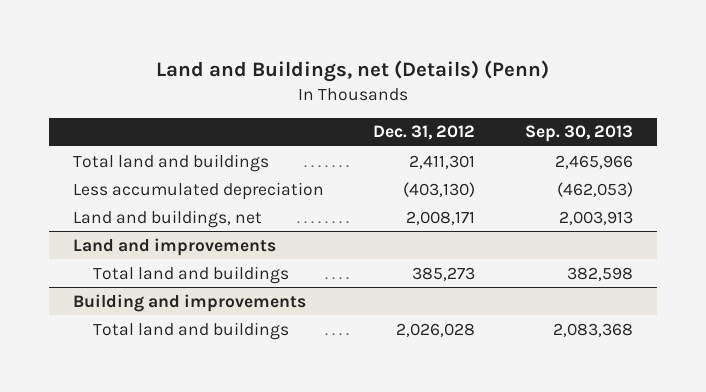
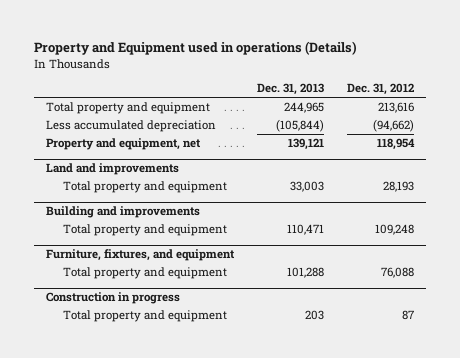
- Land and Buildings, net (Details) (Penn)
+ Property and Equipment used in operations (Details)
- | Dec. 31, 2012 | Sep. 30, 2013
+ | Dec. 31, 2013 | Dec. 31, 2012
- Total land and buildings | 2,411,301 | 2,465,966
- Less accumulated depreciation | (403,130) | (462,053)
- Land and buildings, net | 2,008,171 | 2,003,913
+ Total property and equipment | 244,965 | 213,616
+ Less accumulated depreciation | (105,844) | (94,662)
+ Property and equipment, net | 139,121 | 118,954
@ Land and improvements
- Total land and buildings | 385,273 | 382,598
+ Total property and equipment | 33,003 | 28,193
@ Building and improvements
- Total land and buildings | 2,026,028 | 2,083,368
+ Total property and equipment | 110,471 | 109,248
+ Furniture, fixtures, and equipment
+ Total property and equipment | 101,288 | 76,088
+ Construction in progress
+ Total property and equipment | 203 | 87

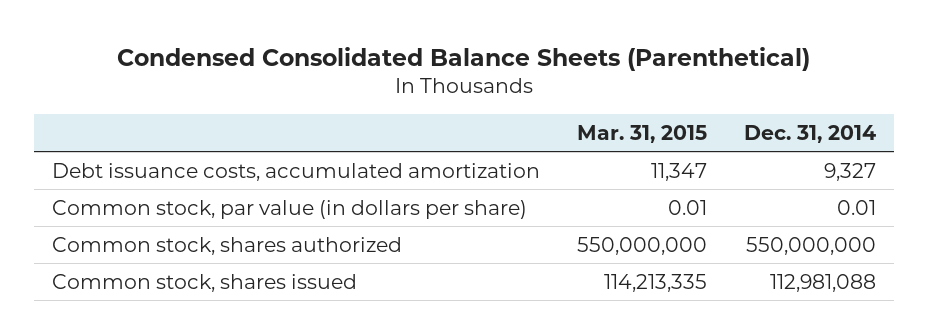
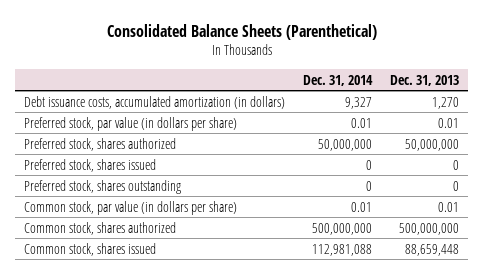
- Condensed Consolidated Balance Sheets (Parenthetical)
+ Consolidated Balance Sheets (Parenthetical)
- | Mar. 31, 2015 | Dec. 31, 2014
+ | Dec. 31, 2014 | Dec. 31, 2013
- Debt issuance costs, accumulated amortization | 11,347 | 9,327
+ Debt issuance costs, accumulated amortization (in dollars) | 9,327 | 1,270
+ Preferred stock, par value (in dollars per share) | 0.01 | 0.01
+ Preferred stock, shares authorized | 50,000,000 | 50,000,000
+ Preferred stock, shares issued | 0 | 0
+ Preferred stock, shares outstanding | 0 | 0
- Common stock, shares authorized | 550,000,000 | 550,000,000
+ Common stock, shares authorized | 500,000,000 | 500,000,000

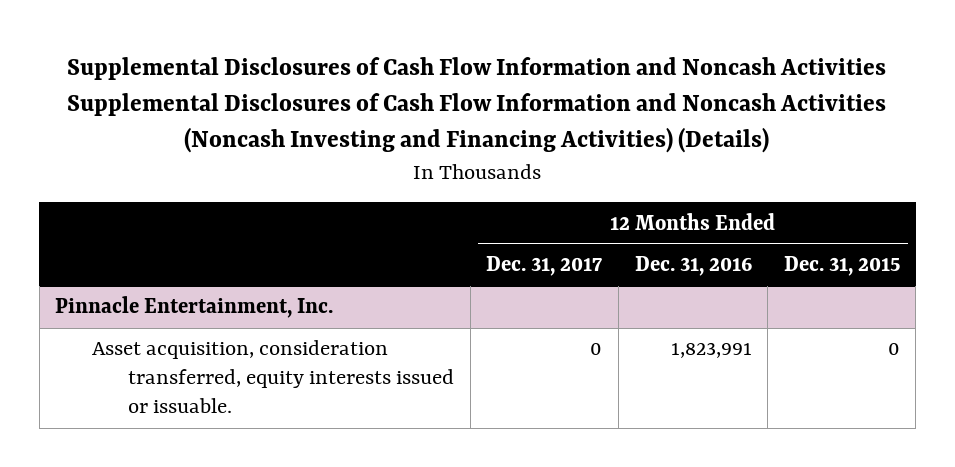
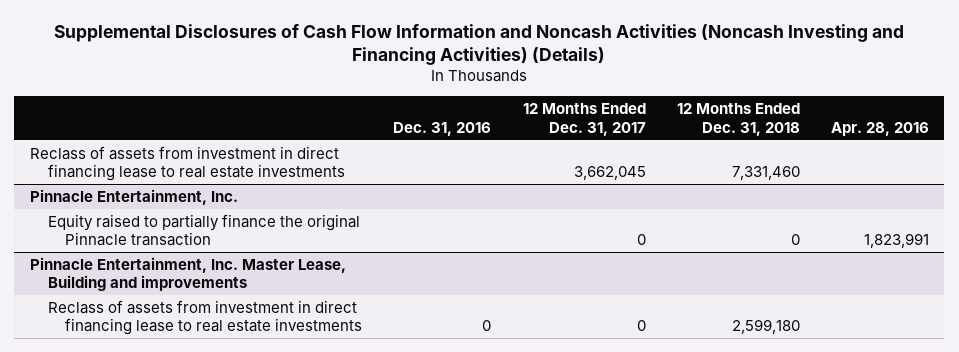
- Supplemental Disclosures of Cash Flow Information and Noncash Activities Supplemental Disclosures of Cash Flow Information and Noncash Activities (Noncash Investing and Financing Activities) (Details)
+ Supplemental Disclosures of Cash Flow Information and Noncash Activities (Noncash Investing and Financing Activities) (Details)
- | 12 Months Ended Dec. 31, 2017 | 12 Months Ended Dec. 31, 2016 | 12 Months Ended Dec. 31, 2015
+ | Dec. 31, 2016 | 12 Months Ended Dec. 31, 2017 | 12 Months Ended Dec. 31, 2018 | Apr. 28, 2016
+ Reclass of assets from investment in direct financing lease to real estate investments | | 3,662,045 | 7,331,460 |
@ Pinnacle Entertainment, Inc.
- Asset acquisition, consideration transferred, equity interests issued or issuable. | 0 | 1,823,991 | 0
+ Equity raised to partially finance the original Pinnacle transaction | | 0 | 0 | 1,823,991
+ Pinnacle Entertainment, Inc. Master Lease, Building and improvements
+ Reclass of assets from investment in direct financing lease to real estate investments | 0 | 0 | 2,599,180 |

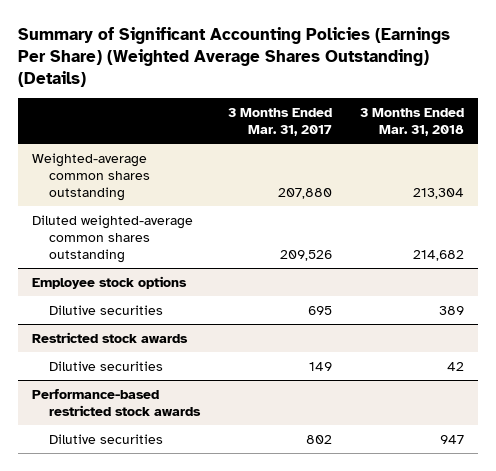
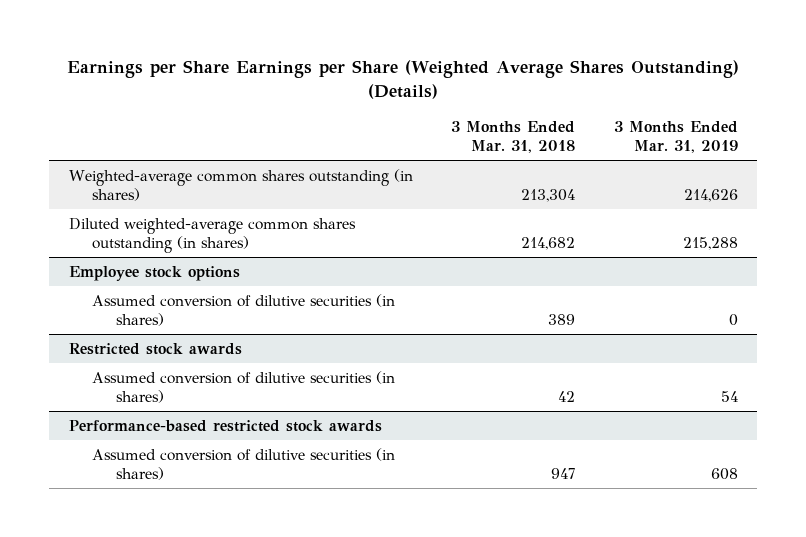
- Summary of Significant Accounting Policies (Earnings Per Share) (Weighted Average Shares Outstanding) (Details)
+ Earnings per Share Earnings per Share (Weighted Average Shares Outstanding) (Details)
- | 3 Months Ended Mar. 31, 2017 | 3 Months Ended Mar. 31, 2018
+ | 3 Months Ended Mar. 31, 2018 | 3 Months Ended Mar. 31, 2019
- Weighted-average common shares outstanding | 207,880 | 213,304
- Diluted weighted-average common shares outstanding | 209,526 | 214,682
+ Weighted-average common shares outstanding (in shares) | 213,304 | 214,626
+ Diluted weighted-average common shares outstanding (in shares) | 214,682 | 215,288
@ Employee stock options
- Dilutive securities | 695 | 389
+ Assumed conversion of dilutive securities (in shares) | 389 | 0
@ Restricted stock awards
- Dilutive securities | 149 | 42
+ Assumed conversion of dilutive securities (in shares) | 42 | 54
@ Performance-based restricted stock awards
- Dilutive securities | 802 | 947
+ Assumed conversion of dilutive securities (in shares) | 947 | 608

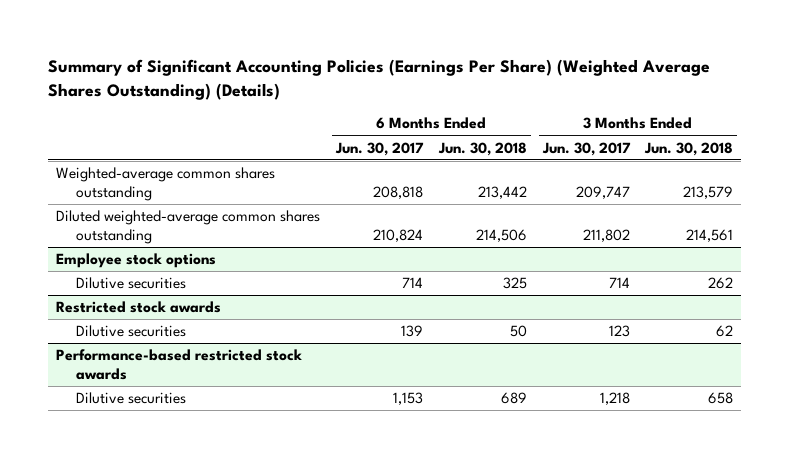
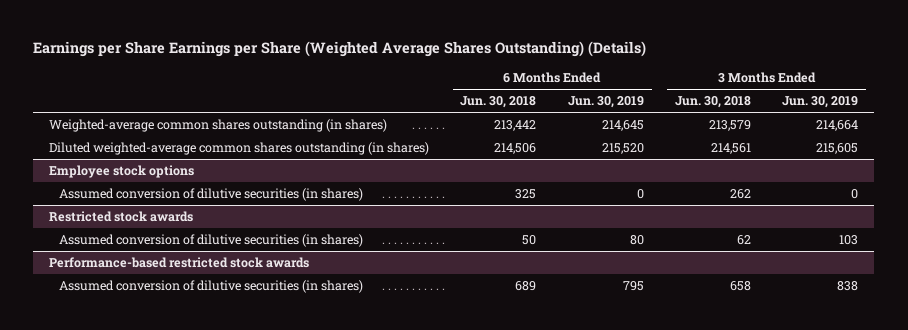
- Summary of Significant Accounting Policies (Earnings Per Share) (Weighted Average Shares Outstanding) (Details)
+ Earnings per Share Earnings per Share (Weighted Average Shares Outstanding) (Details)
- | 6 Months Ended Jun. 30, 2017 | 6 Months Ended Jun. 30, 2018 | 3 Months Ended Jun. 30, 2017 | 3 Months Ended Jun. 30, 2018
+ | 6 Months Ended Jun. 30, 2018 | 6 Months Ended Jun. 30, 2019 | 3 Months Ended Jun. 30, 2018 | 3 Months Ended Jun. 30, 2019
- Weighted-average common shares outstanding | 208,818 | 213,442 | 209,747 | 213,579
- Diluted weighted-average common shares outstanding | 210,824 | 214,506 | 211,802 | 214,561
+ Weighted-average common shares outstanding (in shares) | 213,442 | 214,645 | 213,579 | 214,664
+ Diluted weighted-average common shares outstanding (in shares) | 214,506 | 215,520 | 214,561 | 215,605
@ Employee stock options
- Dilutive securities | 714 | 325 | 714 | 262
+ Assumed conversion of dilutive securities (in shares) | 325 | 0 | 262 | 0
@ Restricted stock awards
- Dilutive securities | 139 | 50 | 123 | 62
+ Assumed conversion of dilutive securities (in shares) | 50 | 80 | 62 | 103
@ Performance-based restricted stock awards
- Dilutive securities | 1,153 | 689 | 1,218 | 658
+ Assumed conversion of dilutive securities (in shares) | 689 | 795 | 658 | 838

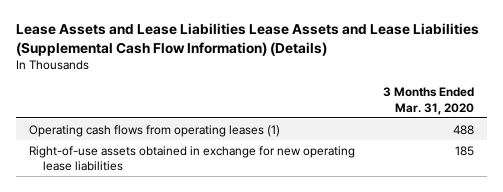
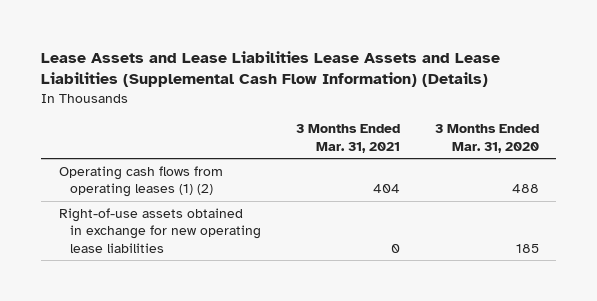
- | 3 Months Ended Mar. 31, 2020
+ | 3 Months Ended Mar. 31, 2021 | 3 Months Ended Mar. 31, 2020
- Operating cash flows from operating leases (1) | 488
+ Operating cash flows from operating leases (1) (2) | 404 | 488

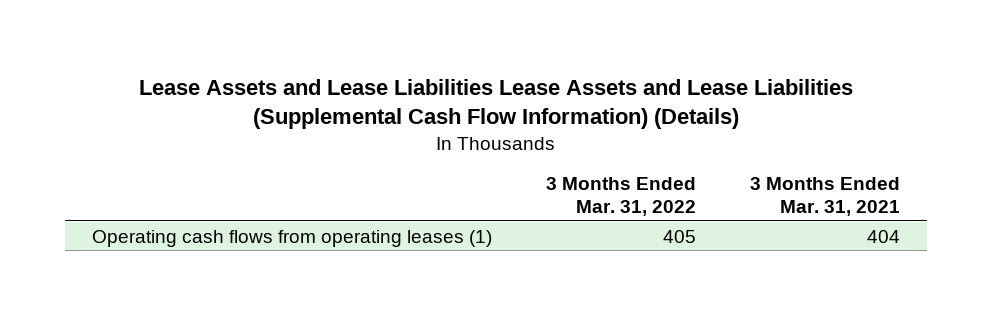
- | 3 Months Ended Mar. 31, 2021 | 3 Months Ended Mar. 31, 2020
+ | 3 Months Ended Mar. 31, 2022 | 3 Months Ended Mar. 31, 2021
- Operating cash flows from operating leases (1) (2) | 404 | 488
- Right-of-use assets obtained in exchange for new operating lease liabilities | 0 | 185
+ Operating cash flows from operating leases (1) | 405 | 404

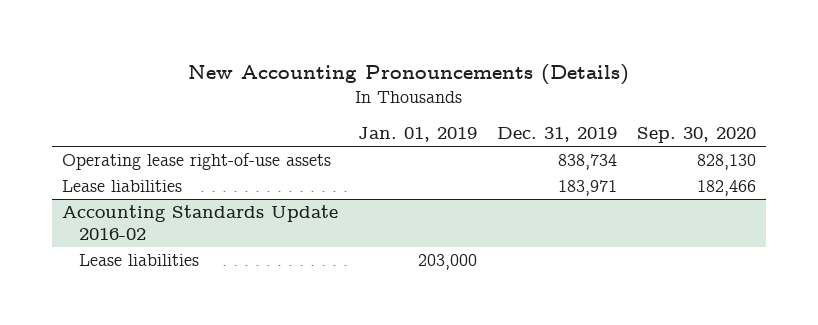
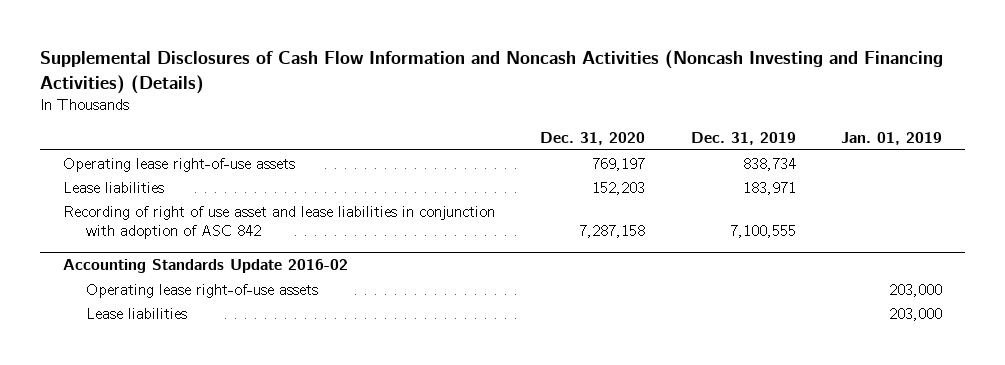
- New Accounting Pronouncements (Details)
+ Supplemental Disclosures of Cash Flow Information and Noncash Activities (Noncash Investing and Financing Activities) (Details)
- | Jan. 01, 2019 | Dec. 31, 2019 | Sep. 30, 2020
+ | Dec. 31, 2020 | Dec. 31, 2019 | Jan. 01, 2019
+ Recording of right of use asset and lease liabilities in conjunction with adoption of ASC 842 | 7,287,158 | 7,100,555 |
@ Accounting Standards Update 2016-02
+ Operating lease right-of-use assets | | | 203,000

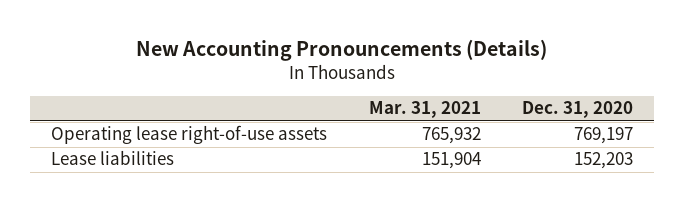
- Supplemental Disclosures of Cash Flow Information and Noncash Activities (Noncash Investing and Financing Activities) (Details)
+ New Accounting Pronouncements (Details)
- | Dec. 31, 2020 | Dec. 31, 2019 | Jan. 01, 2019
+ | Mar. 31, 2021 | Dec. 31, 2020
- Recording of right of use asset and lease liabilities in conjunction with adoption of ASC 842 | 7,287,158 | 7,100,555 |
- Accounting Standards Update 2016-02
- Operating lease right-of-use assets | | | 203,000
- Lease liabilities | | | 203,000

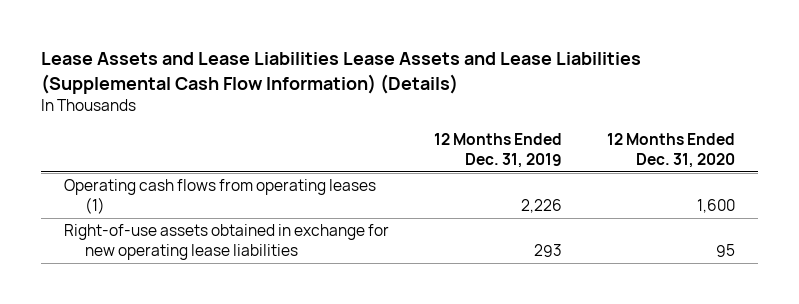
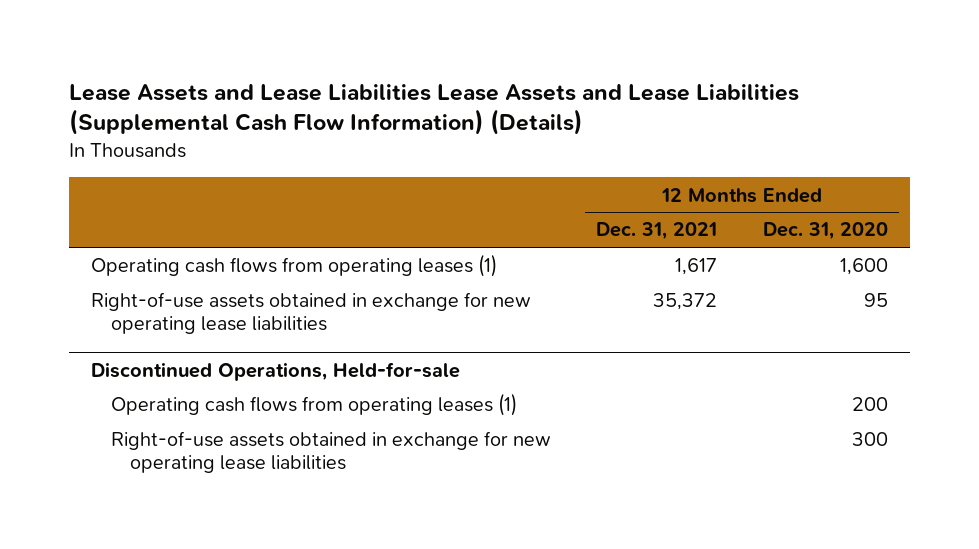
- | 12 Months Ended Dec. 31, 2019 | 12 Months Ended Dec. 31, 2020
+ | 12 Months Ended Dec. 31, 2021 | 12 Months Ended Dec. 31, 2020
+ Discontinued Operations, Held-for-sale
+ Operating cash flows from operating leases (1) | | 200
+ Right-of-use assets obtained in exchange for new operating lease liabilities | | 300

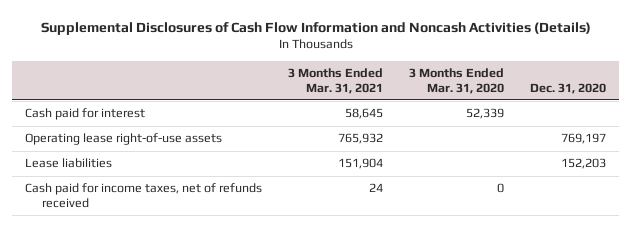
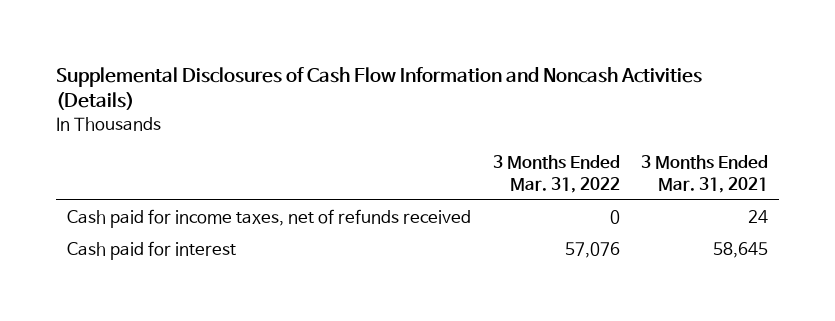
- | 3 Months Ended Mar. 31, 2021 | 3 Months Ended Mar. 31, 2020 | Dec. 31, 2020
+ | 3 Months Ended Mar. 31, 2022 | 3 Months Ended Mar. 31, 2021
- Operating lease right-of-use assets | 765,932 | | 769,197
- Lease liabilities | 151,904 | | 152,203
moved down: Cash paid for interest | 57,076 | 58,645

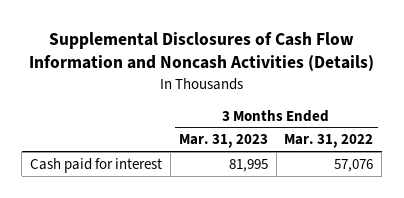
- | 3 Months Ended Mar. 31, 2022 | 3 Months Ended Mar. 31, 2021
+ | 3 Months Ended Mar. 31, 2023 | 3 Months Ended Mar. 31, 2022
- Cash paid for income taxes, net of refunds received | 0 | 24

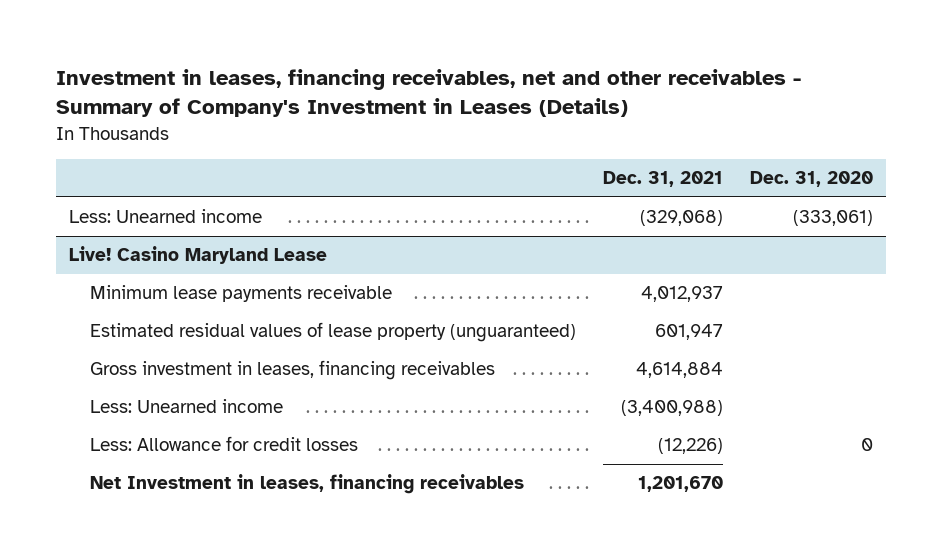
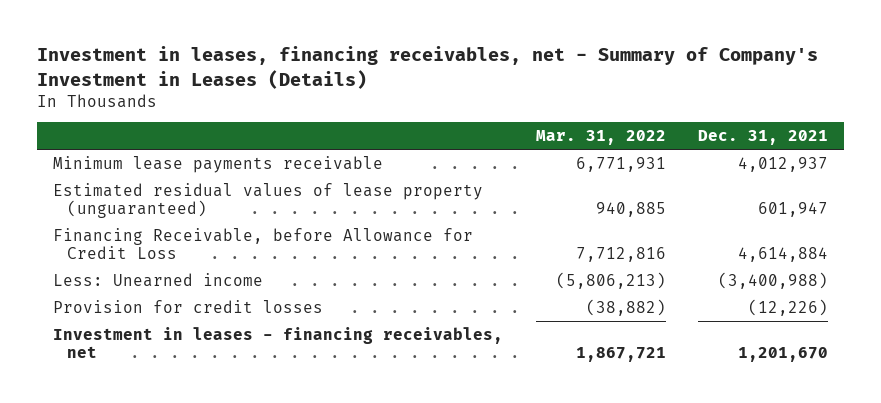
- Investment in leases, financing receivables, net and other receivables - Summary of Company's Investment in Leases (Details)
+ Investment in leases, financing receivables, net - Summary of Company's Investment in Leases (Details)
- | Dec. 31, 2021 | Dec. 31, 2020
+ | Mar. 31, 2022 | Dec. 31, 2021
- Less: Unearned income | (329,068) | (333,061)
- Live! Casino Maryland Lease
- Gross investment in leases, financing receivables | 4,614,884 |
+ Financing Receivable, before Allowance for Credit Loss | 7,712,816 | 4,614,884
- Less: Allowance for credit losses | (12,226) | 0
- Net Investment in leases, financing receivables | 1,201,670 |
+ Provision for credit losses | (38,882) | (12,226)
+ Investment in leases - financing receivables, net | 1,867,721 | 1,201,670

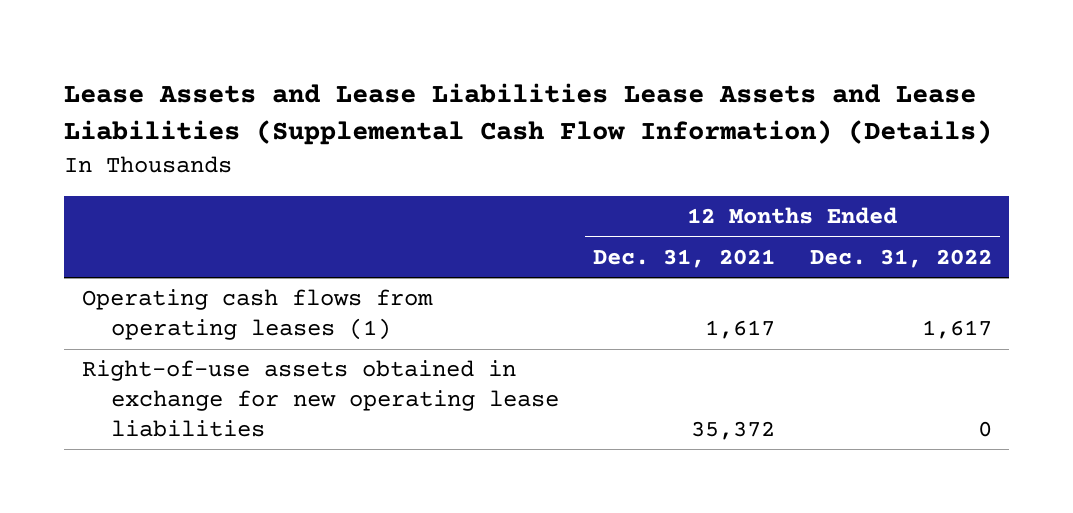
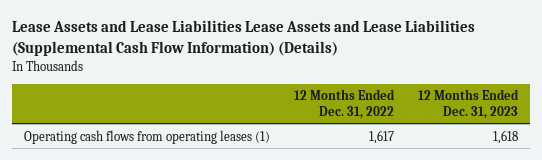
- | 12 Months Ended Dec. 31, 2021 | 12 Months Ended Dec. 31, 2022
+ | 12 Months Ended Dec. 31, 2022 | 12 Months Ended Dec. 31, 2023
- Right-of-use assets obtained in exchange for new operating lease liabilities | 35,372 | 0

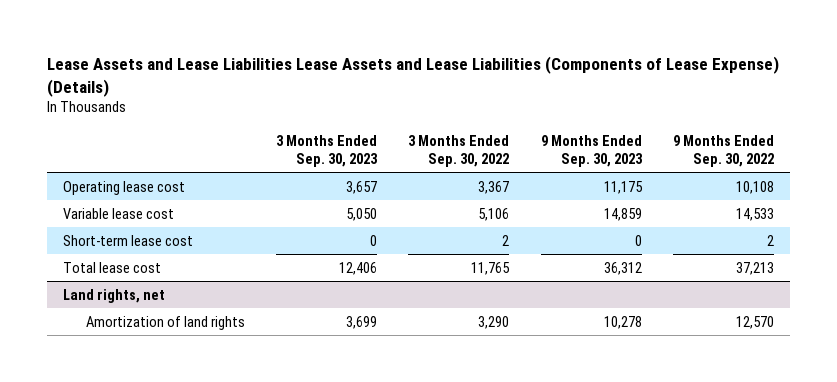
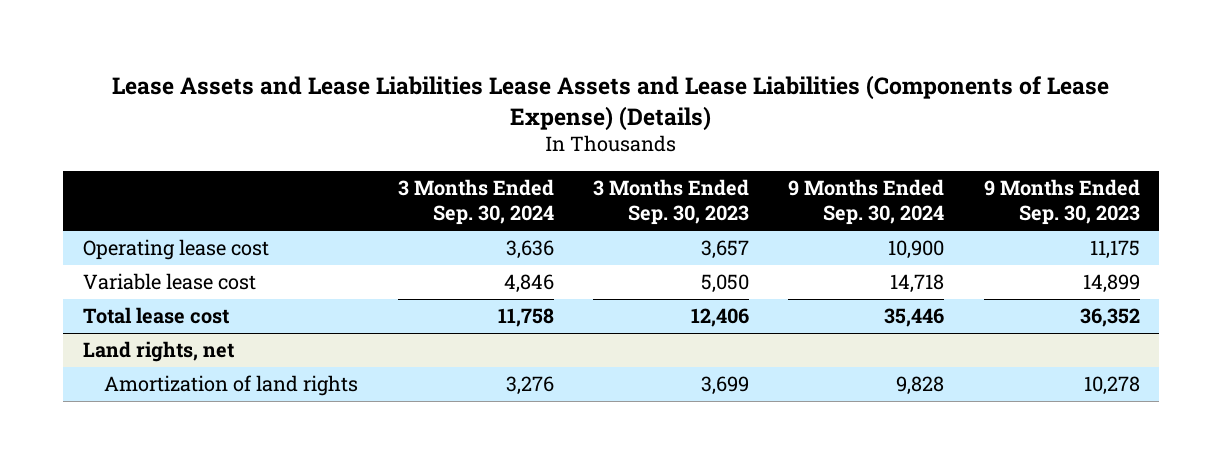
- | 3 Months Ended Sep. 30, 2023 | 3 Months Ended Sep. 30, 2022 | 9 Months Ended Sep. 30, 2023 | 9 Months Ended Sep. 30, 2022
+ | 3 Months Ended Sep. 30, 2024 | 3 Months Ended Sep. 30, 2023 | 9 Months Ended Sep. 30, 2024 | 9 Months Ended Sep. 30, 2023
- Variable lease cost | 5,050 | 5,106 | 14,859 | 14,533
- Short-term lease cost | 0 | 2 | 0 | 2
- Total lease cost | 12,406 | 11,765 | 36,312 | 37,213
+ Variable lease cost | 4,846 | 5,050 | 14,718 | 14,899
+ Total lease cost | 11,758 | 12,406 | 35,446 | 36,352

